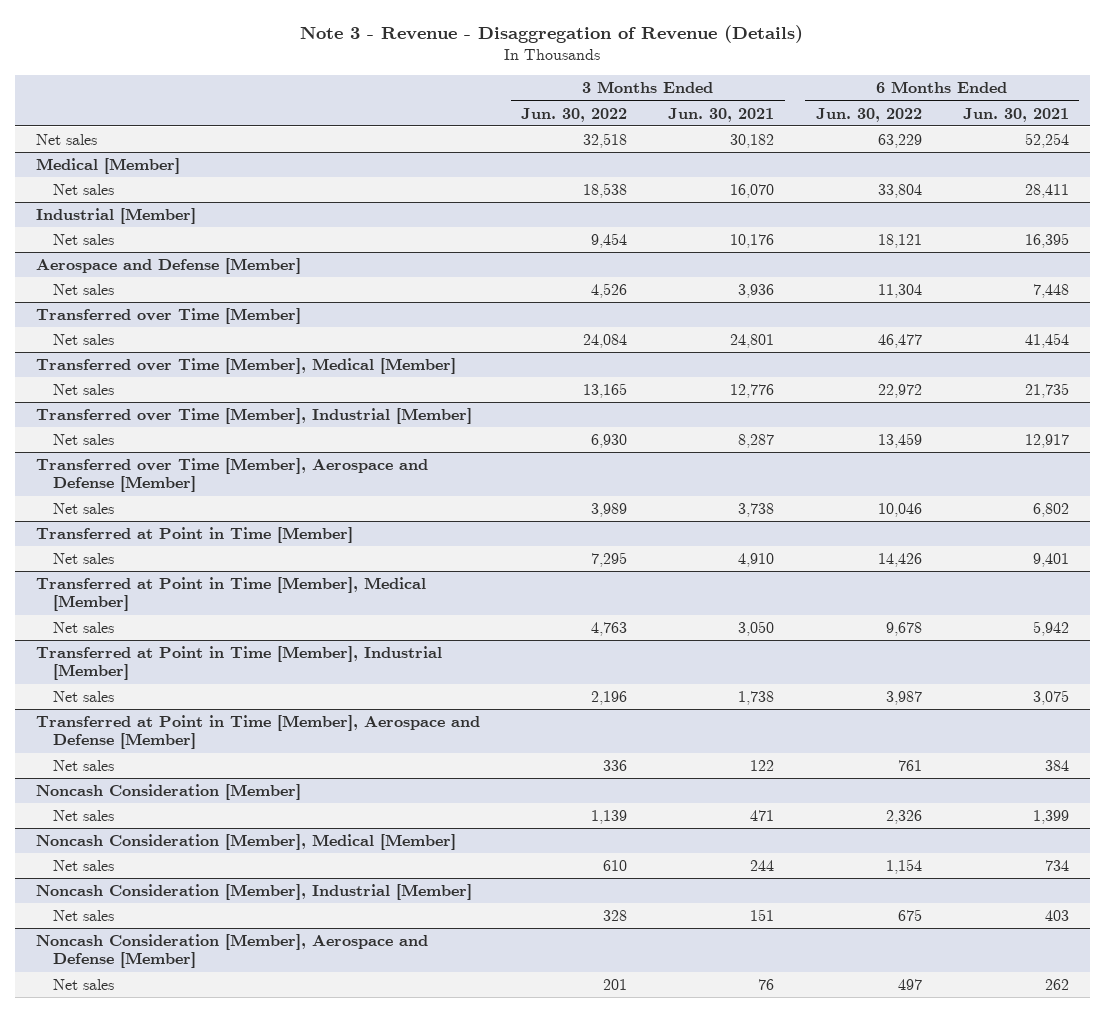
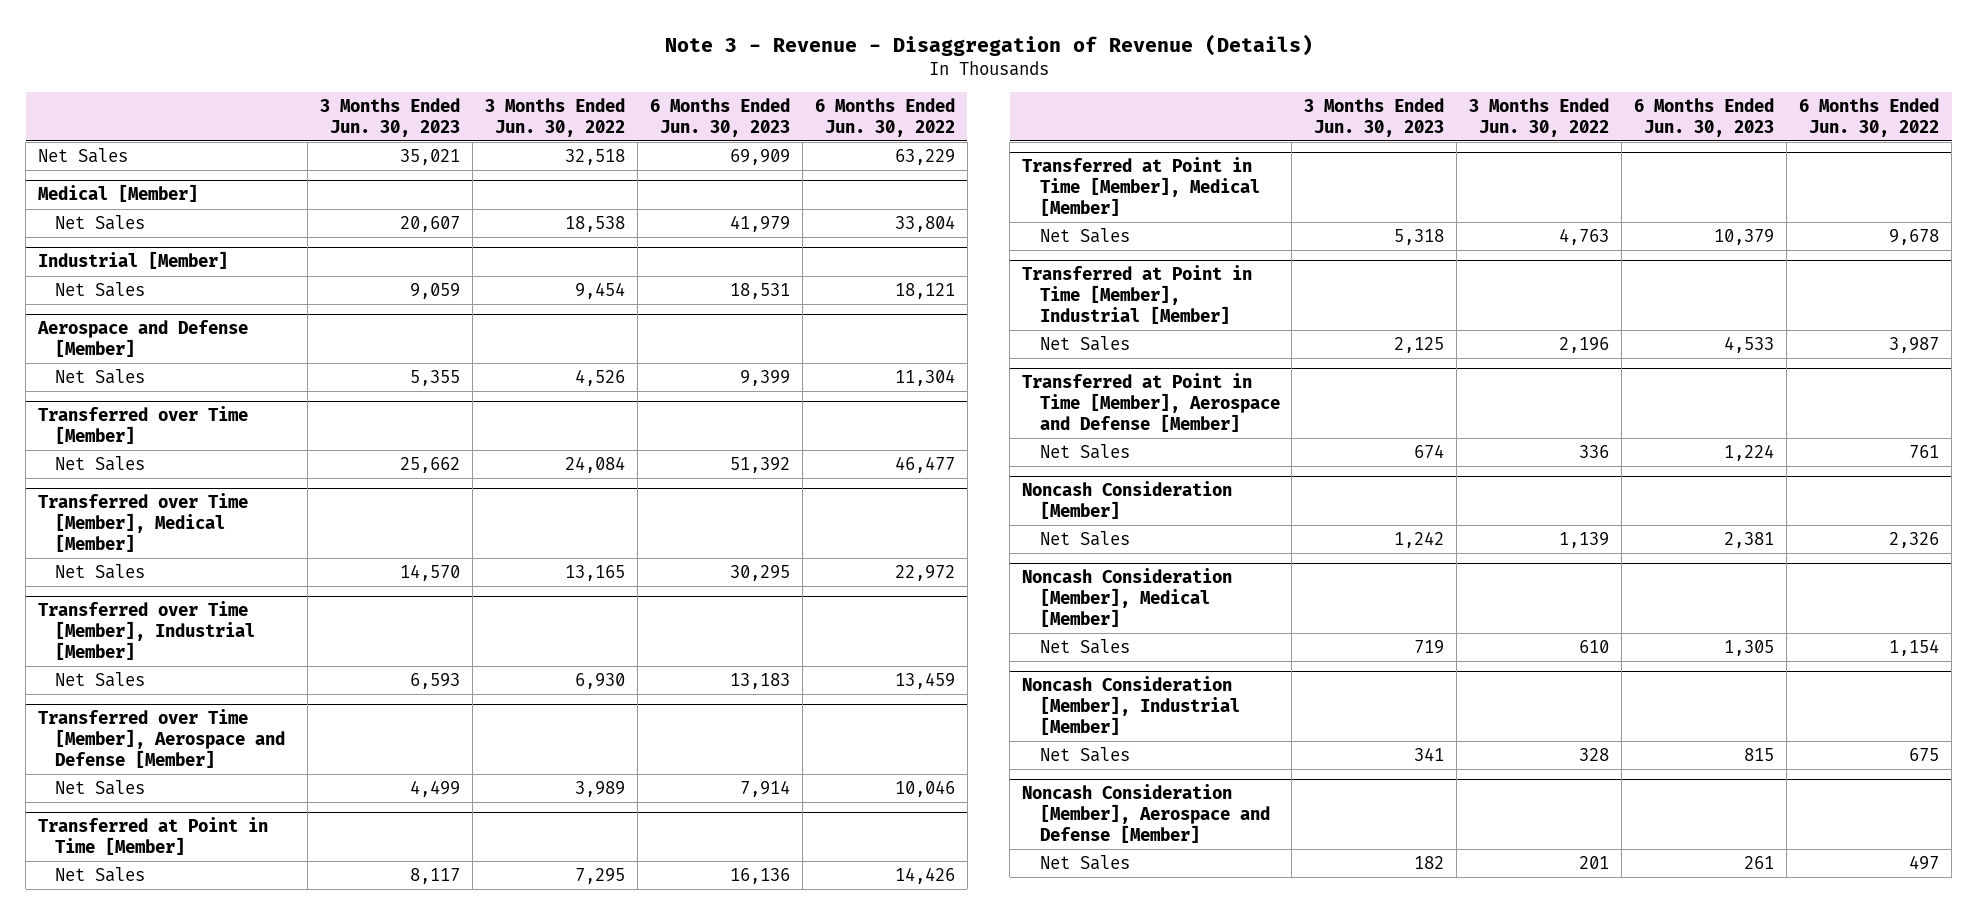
- | 3 Months Ended Jun. 30, 2022 | 3 Months Ended Jun. 30, 2021 | 6 Months Ended Jun. 30, 2022 | 6 Months Ended Jun. 30, 2021
+ | 3 Months Ended Jun. 30, 2023 | 3 Months Ended Jun. 30, 2022 | 6 Months Ended Jun. 30, 2023 | 6 Months Ended Jun. 30, 2022
- Net sales | 32,518 | 30,182 | 63,229 | 52,254
+ Net Sales | 35,021 | 32,518 | 69,909 | 63,229
@ Medical [Member]
- Net sales | 18,538 | 16,070 | 33,804 | 28,411
+ Net Sales | 20,607 | 18,538 | 41,979 | 33,804
@ Industrial [Member]
- Net sales | 9,454 | 10,176 | 18,121 | 16,395
+ Net Sales | 9,059 | 9,454 | 18,531 | 18,121
@ Aerospace and Defense [Member]
- Net sales | 4,526 | 3,936 | 11,304 | 7,448
+ Net Sales | 5,355 | 4,526 | 9,399 | 11,304
@ Transferred over Time [Member]
- Net sales | 24,084 | 24,801 | 46,477 | 41,454
+ Net Sales | 25,662 | 24,084 | 51,392 | 46,477
@ Transferred over Time [Member], Medical [Member]
- Net sales | 13,165 | 12,776 | 22,972 | 21,735
+ Net Sales | 14,570 | 13,165 | 30,295 | 22,972
@ Transferred over Time [Member], Industrial [Member]
- Net sales | 6,930 | 8,287 | 13,459 | 12,917
+ Net Sales | 6,593 | 6,930 | 13,183 | 13,459
@ Transferred over Time [Member], Aerospace and Defense [Member]
- Net sales | 3,989 | 3,738 | 10,046 | 6,802
+ Net Sales | 4,499 | 3,989 | 7,914 | 10,046
@ Transferred at Point in Time [Member]
- Net sales | 7,295 | 4,910 | 14,426 | 9,401
+ Net Sales | 8,117 | 7,295 | 16,136 | 14,426
@ Transferred at Point in Time [Member], Medical [Member]
- Net sales | 4,763 | 3,050 | 9,678 | 5,942
+ Net Sales | 5,318 | 4,763 | 10,379 | 9,678
@ Transferred at Point in Time [Member], Industrial [Member]
- Net sales | 2,196 | 1,738 | 3,987 | 3,075
+ Net Sales | 2,125 | 2,196 | 4,533 | 3,987
@ Transferred at Point in Time [Member], Aerospace and Defense [Member]
- Net sales | 336 | 122 | 761 | 384
+ Net Sales | 674 | 336 | 1,224 | 761
@ Noncash Consideration [Member]
- Net sales | 1,139 | 471 | 2,326 | 1,399
+ Net Sales | 1,242 | 1,139 | 2,381 | 2,326
@ Noncash Consideration [Member], Medical [Member]
- Net sales | 610 | 244 | 1,154 | 734
+ Net Sales | 719 | 610 | 1,305 | 1,154
@ Noncash Consideration [Member], Industrial [Member]
- Net sales | 328 | 151 | 675 | 403
+ Net Sales | 341 | 328 | 815 | 675
@ Noncash Consideration [Member], Aerospace and Defense [Member]
- Net sales | 201 | 76 | 497 | 262
+ Net Sales | 182 | 201 | 261 | 497

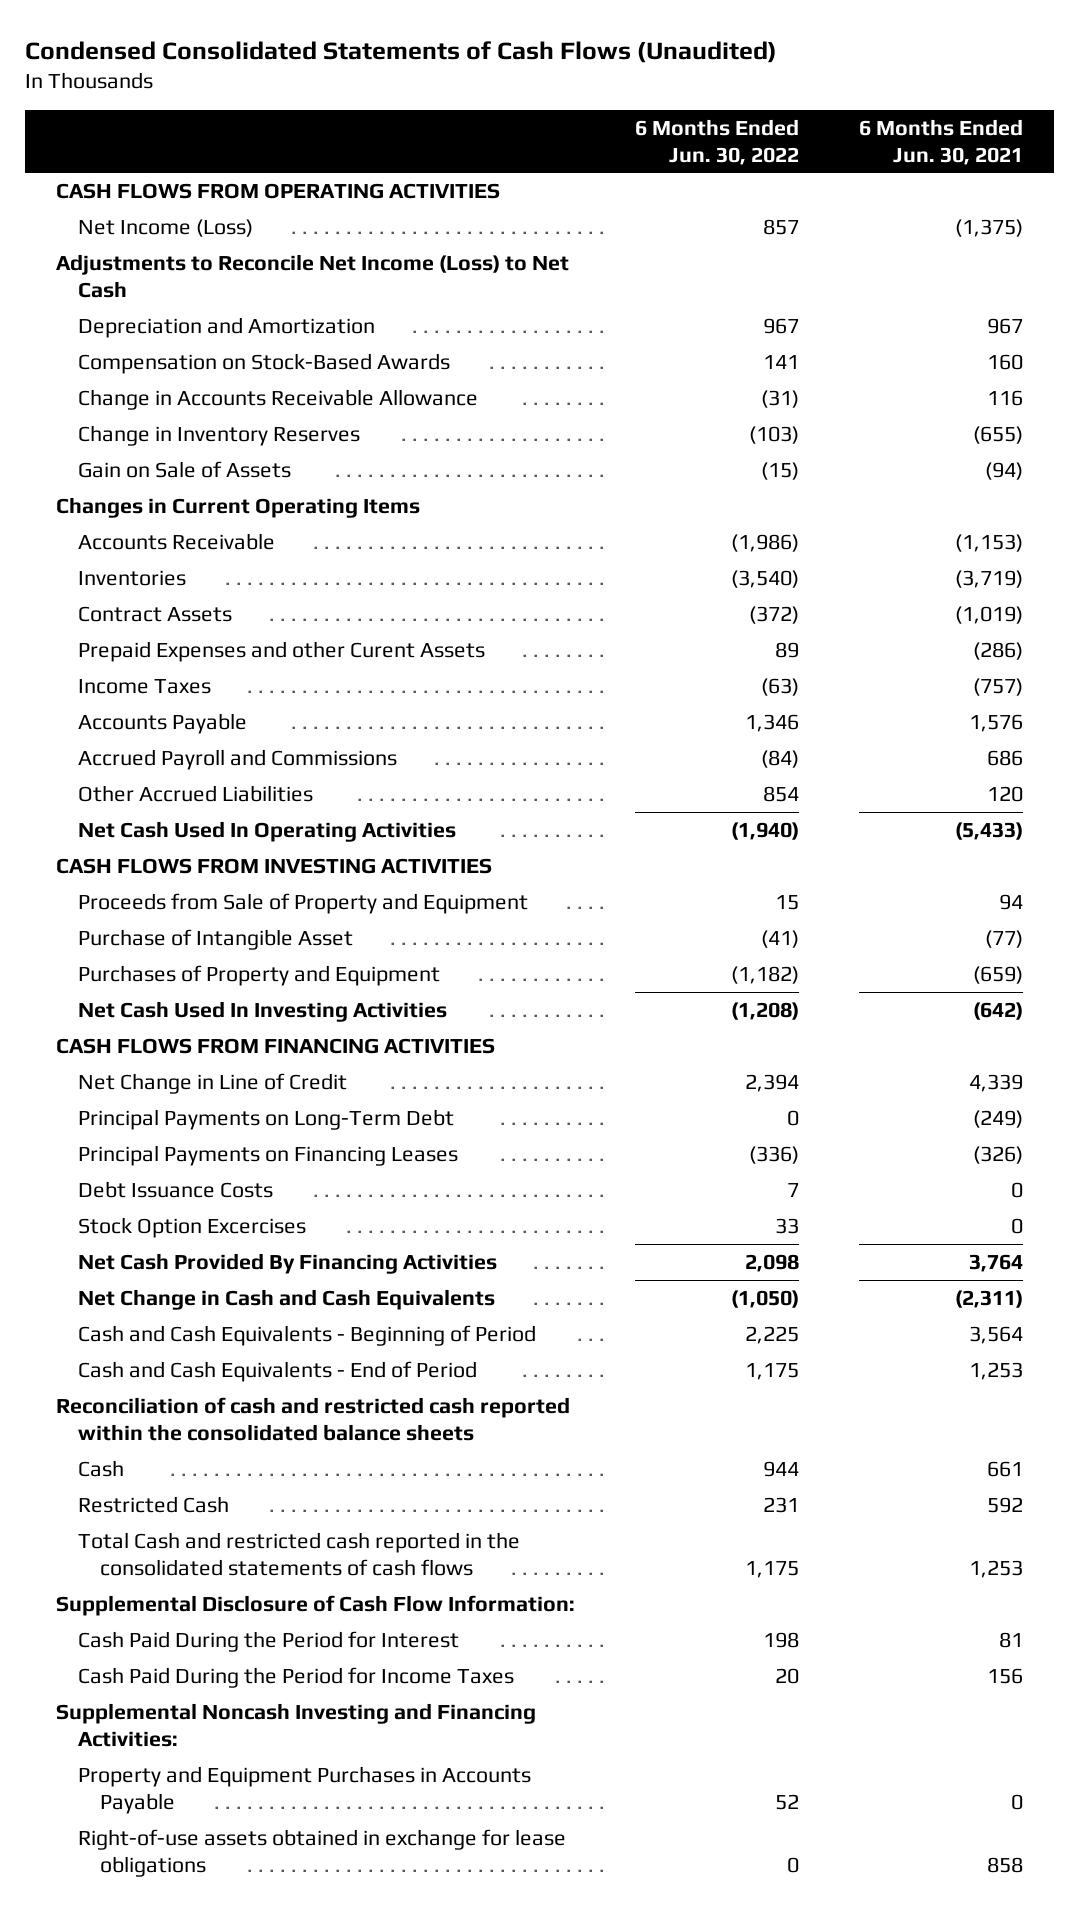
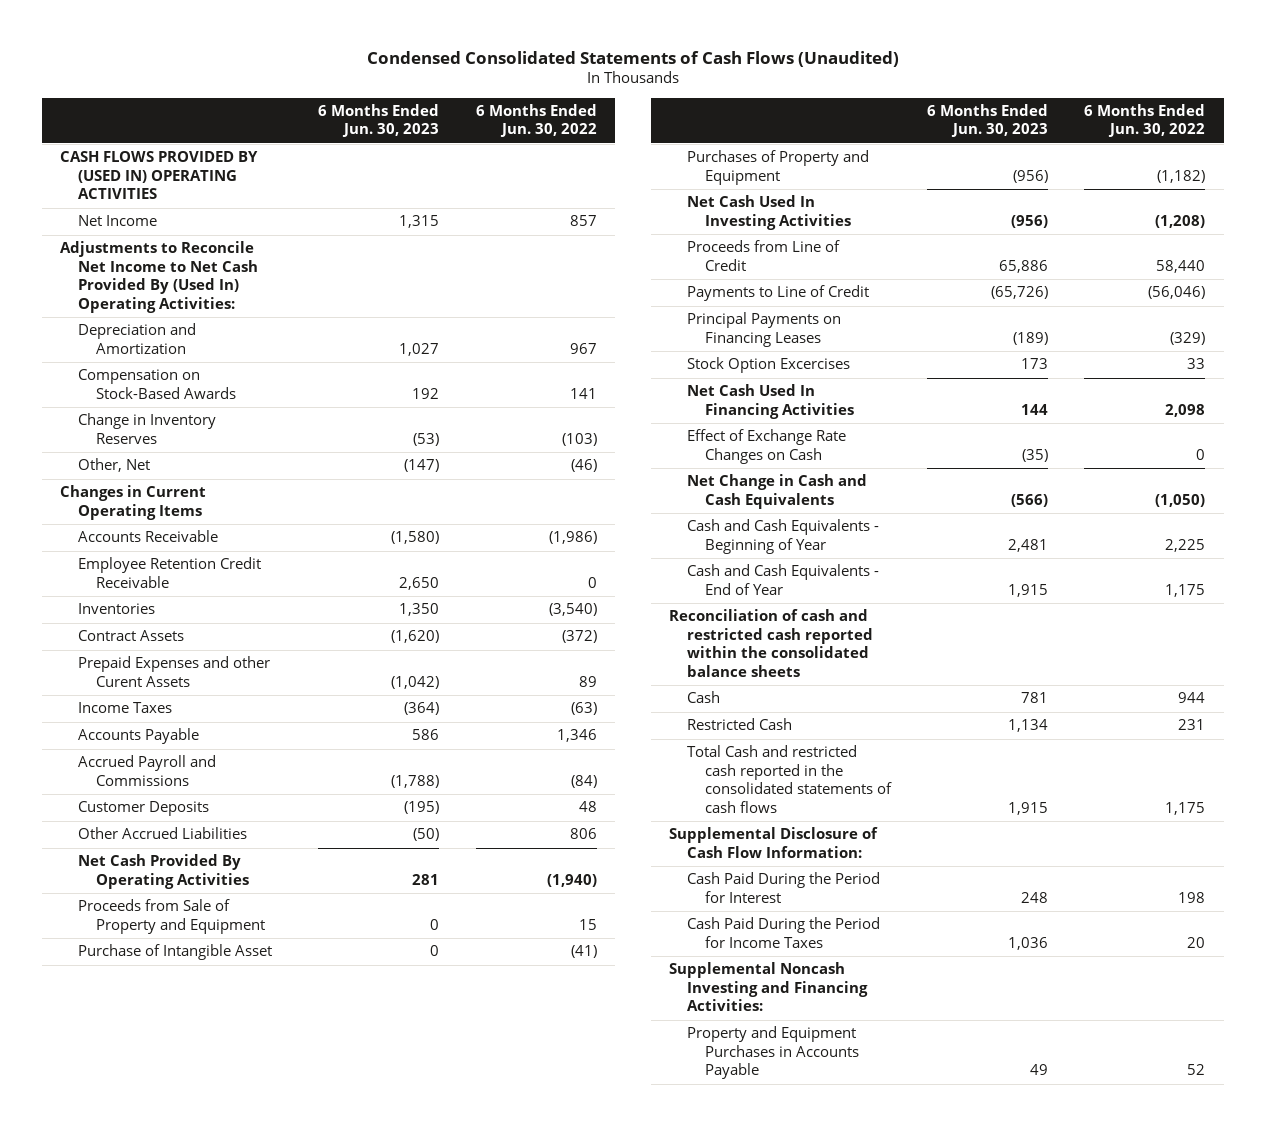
- | 6 Months Ended Jun. 30, 2022 | 6 Months Ended Jun. 30, 2021
+ | 6 Months Ended Jun. 30, 2023 | 6 Months Ended Jun. 30, 2022
- CASH FLOWS FROM OPERATING ACTIVITIES
- Net Income (Loss) | 857 | (1,375)
- Adjustments to Reconcile Net Income (Loss) to Net Cash
+ CASH FLOWS PROVIDED BY (USED IN) OPERATING ACTIVITIES
+ Net Income | 1,315 | 857
+ Adjustments to Reconcile Net Income to Net Cash Provided By (Used In) Operating Activities:
- Change in Accounts Receivable Allowance | (31) | 116
- Gain on Sale of Assets | (15) | (94)
+ Other, Net | (147) | (46)
+ Employee Retention Credit Receivable | 2,650 | 0
- Other Accrued Liabilities | 854 | 120
- Net Cash Used In Operating Activities | (1,940) | (5,433)
- CASH FLOWS FROM INVESTING ACTIVITIES
+ Customer Deposits | (195) | 48
+ Other Accrued Liabilities | (50) | 806
+ Net Cash Provided By Operating Activities | 281 | (1,940)
- CASH FLOWS FROM FINANCING ACTIVITIES
- Net Change in Line of Credit | 2,394 | 4,339
- Principal Payments on Long-Term Debt | 0 | (249)
- Principal Payments on Financing Leases | (336) | (326)
- Debt Issuance Costs | 7 | 0
+ Proceeds from Line of Credit | 65,886 | 58,440
+ Payments to Line of Credit | (65,726) | (56,046)
+ Principal Payments on Financing Leases | (189) | (329)
- Net Cash Provided By Financing Activities | 2,098 | 3,764
+ Net Cash Used In Financing Activities | 144 | 2,098
+ Effect of Exchange Rate Changes on Cash | (35) | 0
- Cash and Cash Equivalents - Beginning of Period | 2,225 | 3,564
- Cash and Cash Equivalents - End of Period | 1,175 | 1,253
+ Cash and Cash Equivalents - Beginning of Year | 2,481 | 2,225
+ Cash and Cash Equivalents - End of Year | 1,915 | 1,175
- Right-of-use assets obtained in exchange for lease obligations | 0 | 858

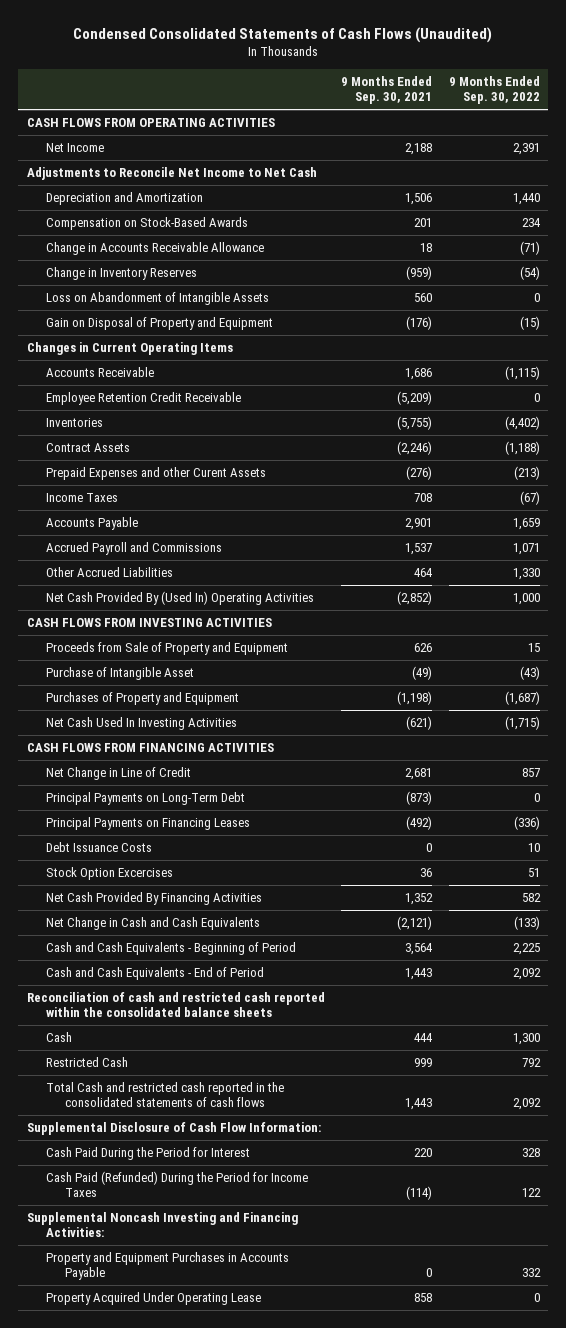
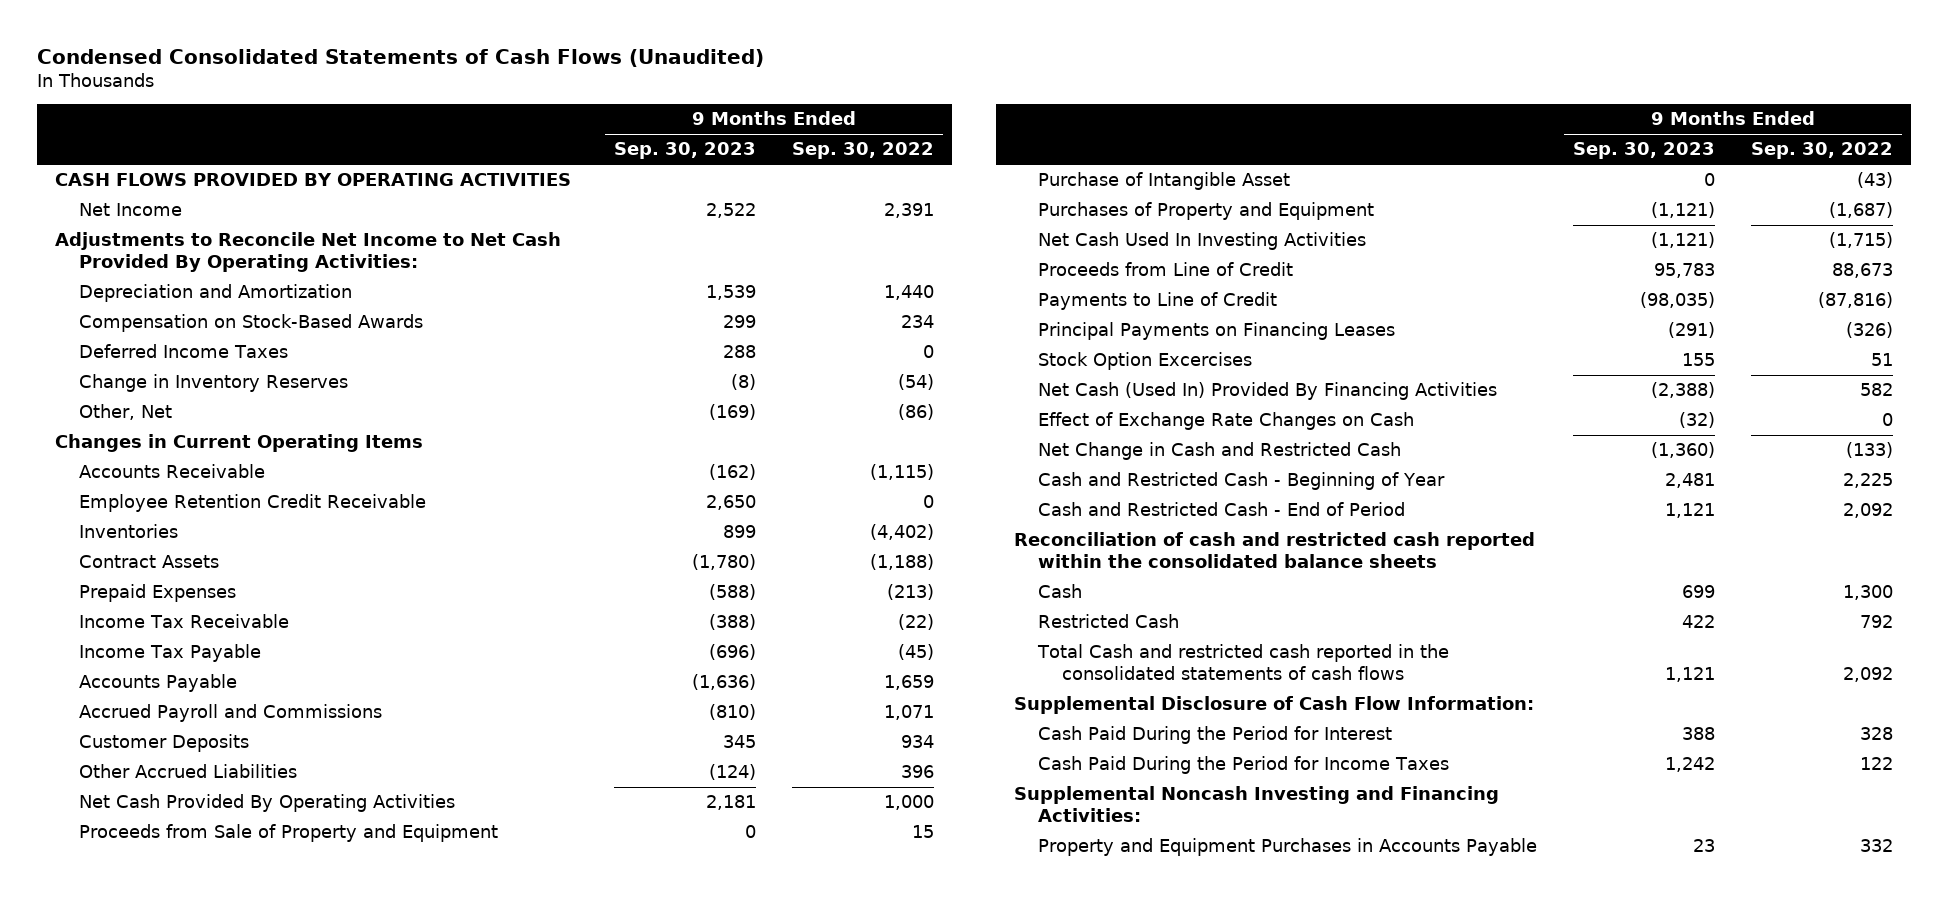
- | 9 Months Ended Sep. 30, 2021 | 9 Months Ended Sep. 30, 2022
+ | 9 Months Ended Sep. 30, 2023 | 9 Months Ended Sep. 30, 2022
- CASH FLOWS FROM OPERATING ACTIVITIES
+ CASH FLOWS PROVIDED BY OPERATING ACTIVITIES
- Adjustments to Reconcile Net Income to Net Cash
+ Adjustments to Reconcile Net Income to Net Cash Provided By Operating Activities:
- Change in Accounts Receivable Allowance | 18 | (71)
+ Deferred Income Taxes | 288 | 0
- Loss on Abandonment of Intangible Assets | 560 | 0
- Gain on Disposal of Property and Equipment | (176) | (15)
+ Other, Net | (169) | (86)
- Prepaid Expenses and other Curent Assets | (276) | (213)
- Income Taxes | 708 | (67)
+ Prepaid Expenses | (588) | (213)
+ Income Tax Receivable | (388) | (22)
+ Income Tax Payable | (696) | (45)
- Other Accrued Liabilities | 464 | 1,330
- Net Cash Provided By (Used In) Operating Activities | (2,852) | 1,000
- CASH FLOWS FROM INVESTING ACTIVITIES
+ Customer Deposits | 345 | 934
+ Other Accrued Liabilities | (124) | 396
+ Net Cash Provided By Operating Activities | 2,181 | 1,000
- CASH FLOWS FROM FINANCING ACTIVITIES
- Net Change in Line of Credit | 2,681 | 857
- Principal Payments on Long-Term Debt | (873) | 0
- Principal Payments on Financing Leases | (492) | (336)
- Debt Issuance Costs | 0 | 10
+ Proceeds from Line of Credit | 95,783 | 88,673
+ Payments to Line of Credit | (98,035) | (87,816)
+ Principal Payments on Financing Leases | (291) | (326)
- Net Cash Provided By Financing Activities | 1,352 | 582
- Net Change in Cash and Cash Equivalents | (2,121) | (133)
- Cash and Cash Equivalents - Beginning of Period | 3,564 | 2,225
- Cash and Cash Equivalents - End of Period | 1,443 | 2,092
+ Net Cash (Used In) Provided By Financing Activities | (2,388) | 582
+ Effect of Exchange Rate Changes on Cash | (32) | 0
+ Net Change in Cash and Restricted Cash | (1,360) | (133)
+ Cash and Restricted Cash - Beginning of Year | 2,481 | 2,225
+ Cash and Restricted Cash - End of Period | 1,121 | 2,092
- Cash Paid (Refunded) During the Period for Income Taxes | (114) | 122
+ Cash Paid During the Period for Income Taxes | 1,242 | 122
- Property Acquired Under Operating Lease | 858 | 0

